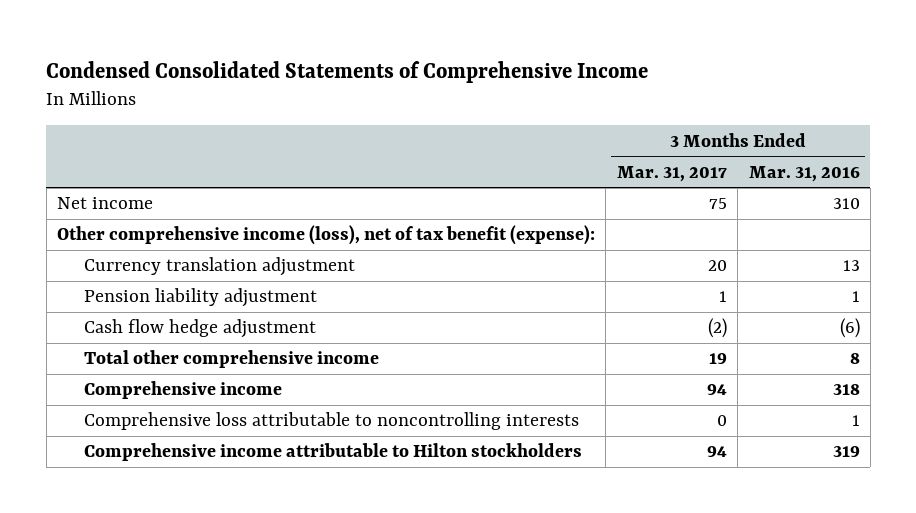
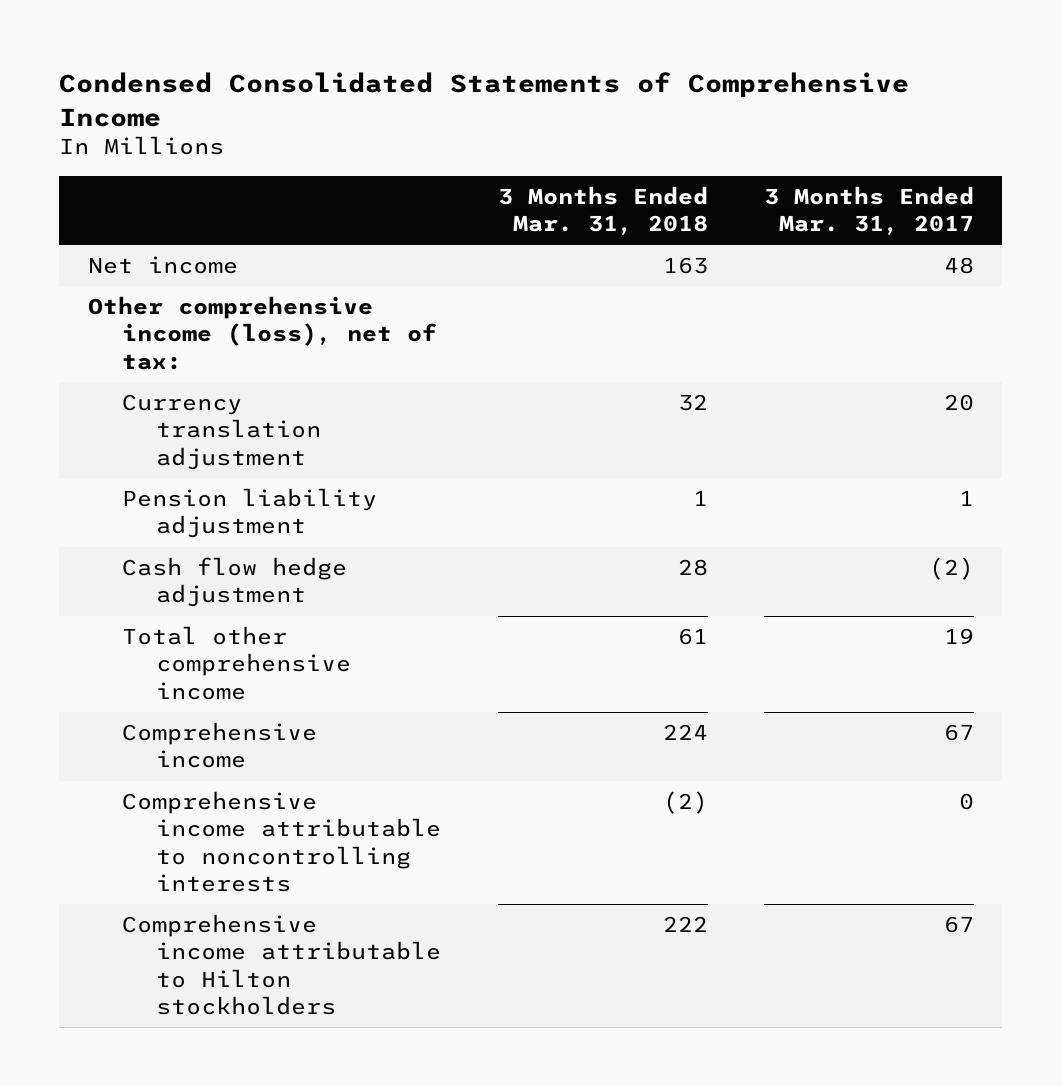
- | 3 Months Ended Mar. 31, 2017 | 3 Months Ended Mar. 31, 2016
+ | 3 Months Ended Mar. 31, 2018 | 3 Months Ended Mar. 31, 2017
- Net income | 75 | 310
- Other comprehensive income (loss), net of tax benefit (expense):
+ Net income | 163 | 48
+ Other comprehensive income (loss), net of tax:
- Comprehensive income | 94 | 318
- Comprehensive loss attributable to noncontrolling interests | 0 | 1
- Comprehensive income attributable to Hilton stockholders | 94 | 319
+ Comprehensive income | 224 | 67
+ Comprehensive income attributable to noncontrolling interests | (2) | 0
+ Comprehensive income attributable to Hilton stockholders | 222 | 67

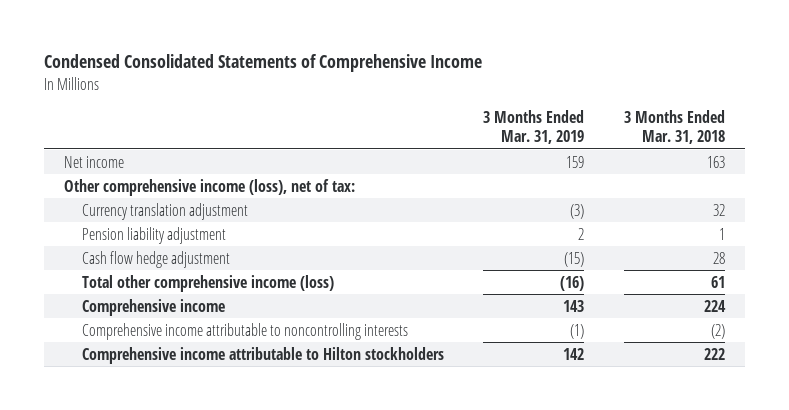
- | 3 Months Ended Mar. 31, 2018 | 3 Months Ended Mar. 31, 2017
+ | 3 Months Ended Mar. 31, 2019 | 3 Months Ended Mar. 31, 2018
- Total other comprehensive income | 61 | 19
+ Total other comprehensive income (loss) | (16) | 61

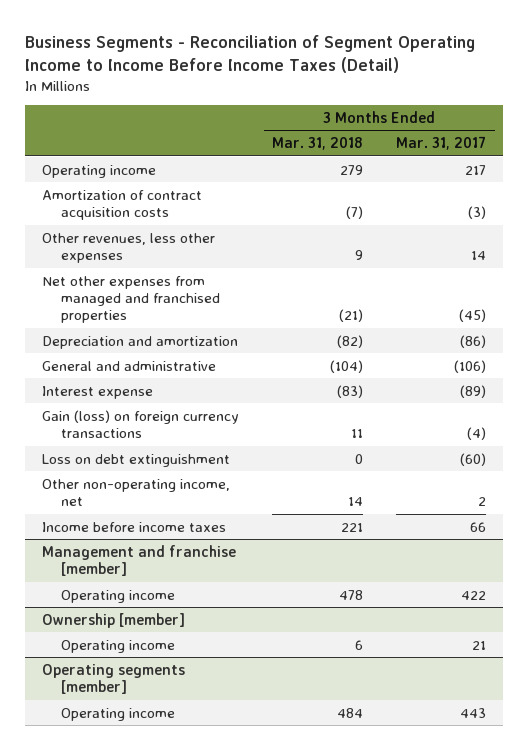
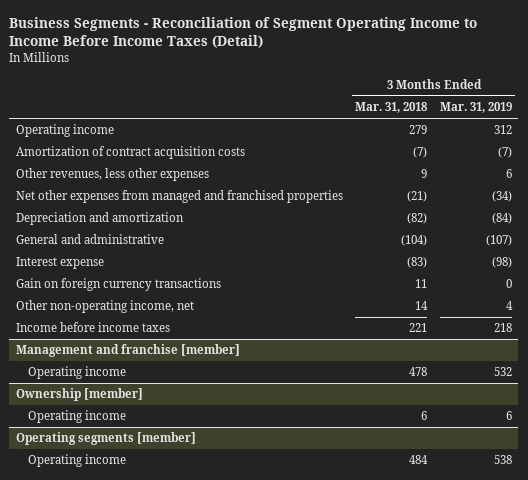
- | 3 Months Ended Mar. 31, 2018 | 3 Months Ended Mar. 31, 2017
+ | 3 Months Ended Mar. 31, 2018 | 3 Months Ended Mar. 31, 2019
- Gain (loss) on foreign currency transactions | 11 | (4)
- Loss on debt extinguishment | 0 | (60)
+ Gain on foreign currency transactions | 11 | 0

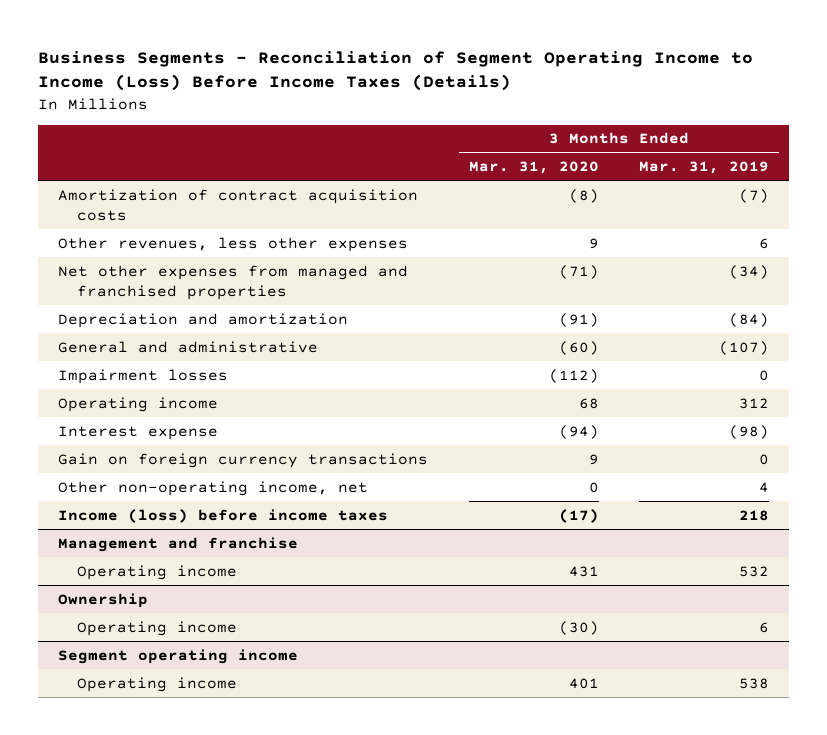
- Business Segments - Reconciliation of Segment Operating Income to Income Before Income Taxes (Detail)
+ Business Segments - Reconciliation of Segment Operating Income to Income (Loss) Before Income Taxes (Details)
- | 3 Months Ended Mar. 31, 2018 | 3 Months Ended Mar. 31, 2019
+ | 3 Months Ended Mar. 31, 2020 | 3 Months Ended Mar. 31, 2019
+ Impairment losses | (112) | 0
moved down: Operating income | 68 | 312
- Income before income taxes | 221 | 218
- Management and franchise [member]
+ Income (loss) before income taxes | (17) | 218
+ Management and franchise
- Ownership [member]
+ Ownership
- Operating segments [member]
+ Segment operating income

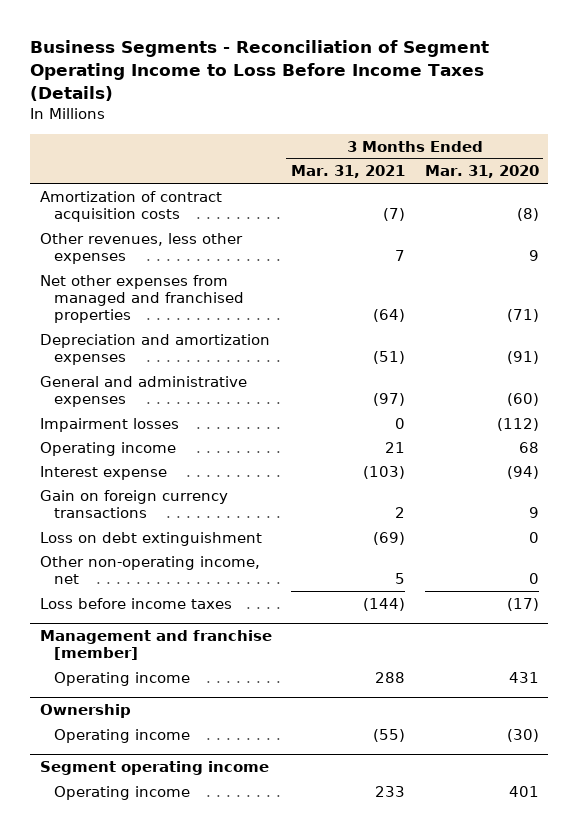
- Business Segments - Reconciliation of Segment Operating Income to Income (Loss) Before Income Taxes (Details)
+ Business Segments - Reconciliation of Segment Operating Income to Loss Before Income Taxes (Details)
- | 3 Months Ended Mar. 31, 2020 | 3 Months Ended Mar. 31, 2019
+ | 3 Months Ended Mar. 31, 2021 | 3 Months Ended Mar. 31, 2020
- Depreciation and amortization | (91) | (84)
- General and administrative | (60) | (107)
+ Depreciation and amortization expenses | (51) | (91)
+ General and administrative expenses | (97) | (60)
+ Loss on debt extinguishment | (69) | 0
- Income (loss) before income taxes | (17) | 218
- Management and franchise
+ Loss before income taxes | (144) | (17)
+ Management and franchise [member]

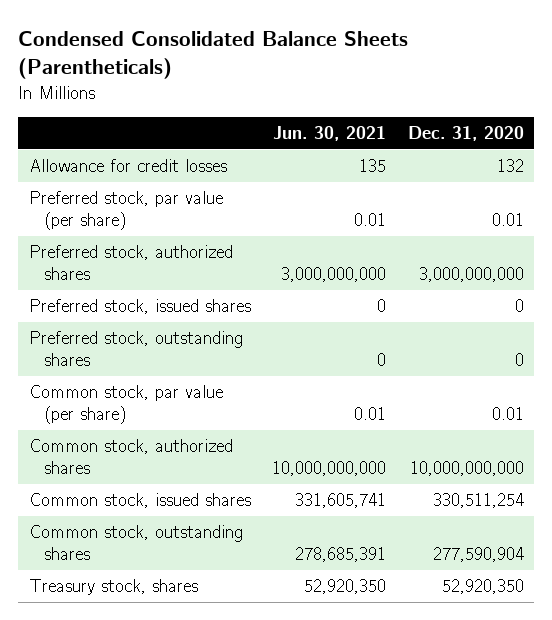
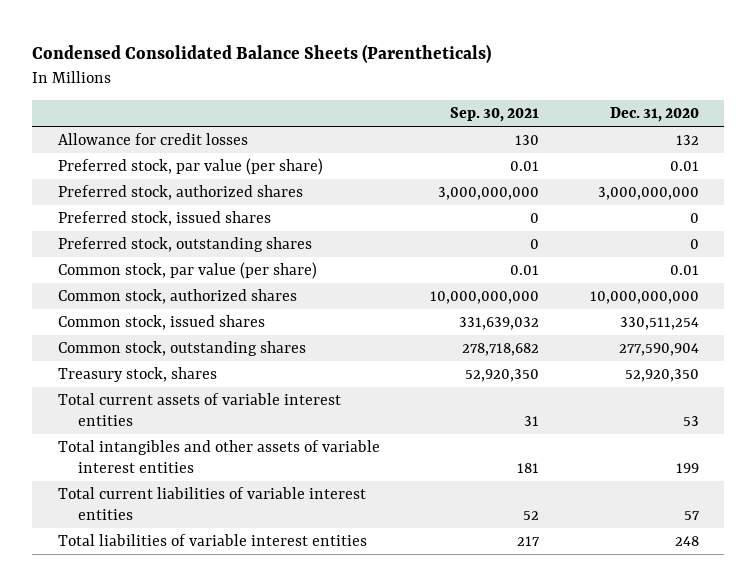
- | Jun. 30, 2021 | Dec. 31, 2020
+ | Sep. 30, 2021 | Dec. 31, 2020
+ Total current assets of variable interest entities | 31 | 53
+ Total intangibles and other assets of variable interest entities | 181 | 199
+ Total current liabilities of variable interest entities | 52 | 57
+ Total liabilities of variable interest entities | 217 | 248

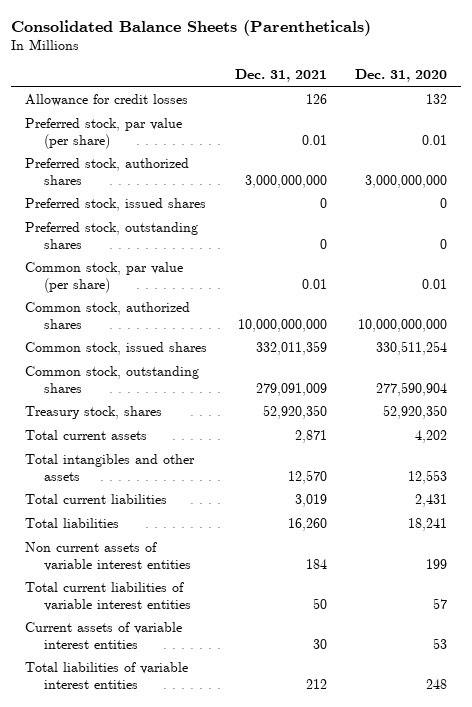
- Condensed Consolidated Balance Sheets (Parentheticals)
+ Consolidated Balance Sheets (Parentheticals)
- | Sep. 30, 2021 | Dec. 31, 2020
+ | Dec. 31, 2021 | Dec. 31, 2020
- Total current assets of variable interest entities | 31 | 53
- Total intangibles and other assets of variable interest entities | 181 | 199
+ Total current assets | 2,871 | 4,202
+ Total intangibles and other assets | 12,570 | 12,553
+ Total current liabilities | 3,019 | 2,431
+ Total liabilities | 16,260 | 18,241
+ Non current assets of variable interest entities | 184 | 199
+ Current assets of variable interest entities | 30 | 53

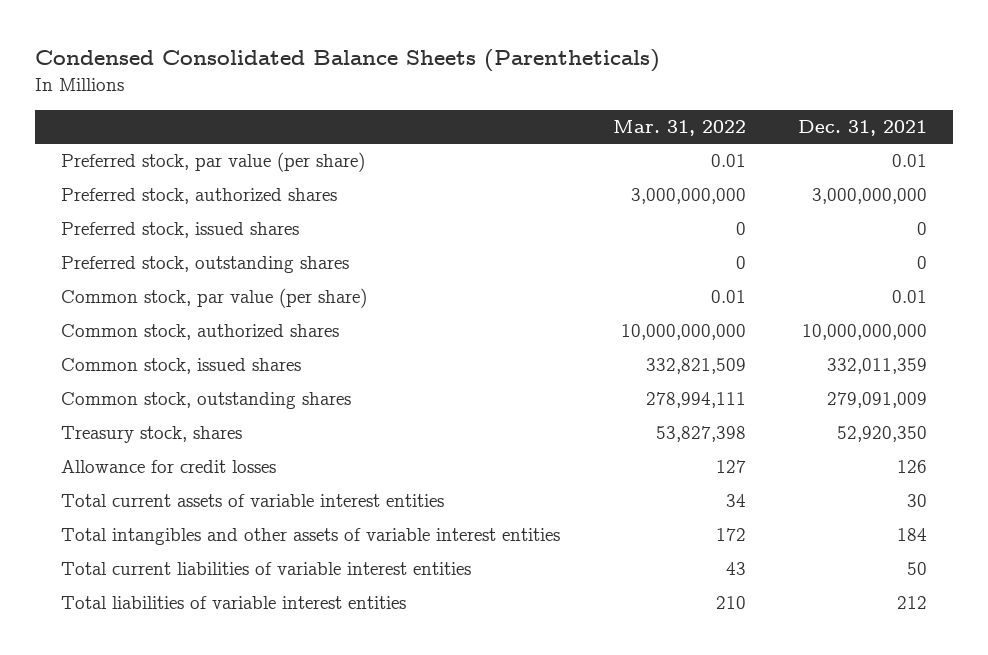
- Consolidated Balance Sheets (Parentheticals)
+ Condensed Consolidated Balance Sheets (Parentheticals)
- | Dec. 31, 2021 | Dec. 31, 2020
+ | Mar. 31, 2022 | Dec. 31, 2021
- Total current assets | 2,871 | 4,202
- Total intangibles and other assets | 12,570 | 12,553
- Total current liabilities | 3,019 | 2,431
- Total liabilities | 16,260 | 18,241
- Non current assets of variable interest entities | 184 | 199
moved down: Allowance for credit losses | 127 | 126
+ Total current assets of variable interest entities | 34 | 30
+ Total intangibles and other assets of variable interest entities | 172 | 184
- Current assets of variable interest entities | 30 | 53

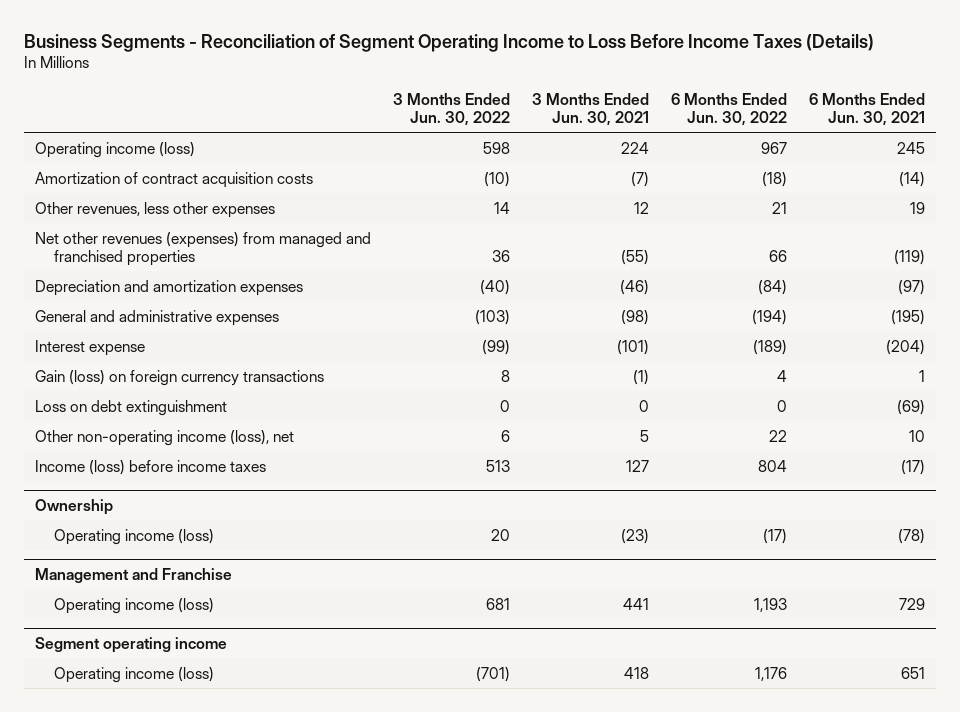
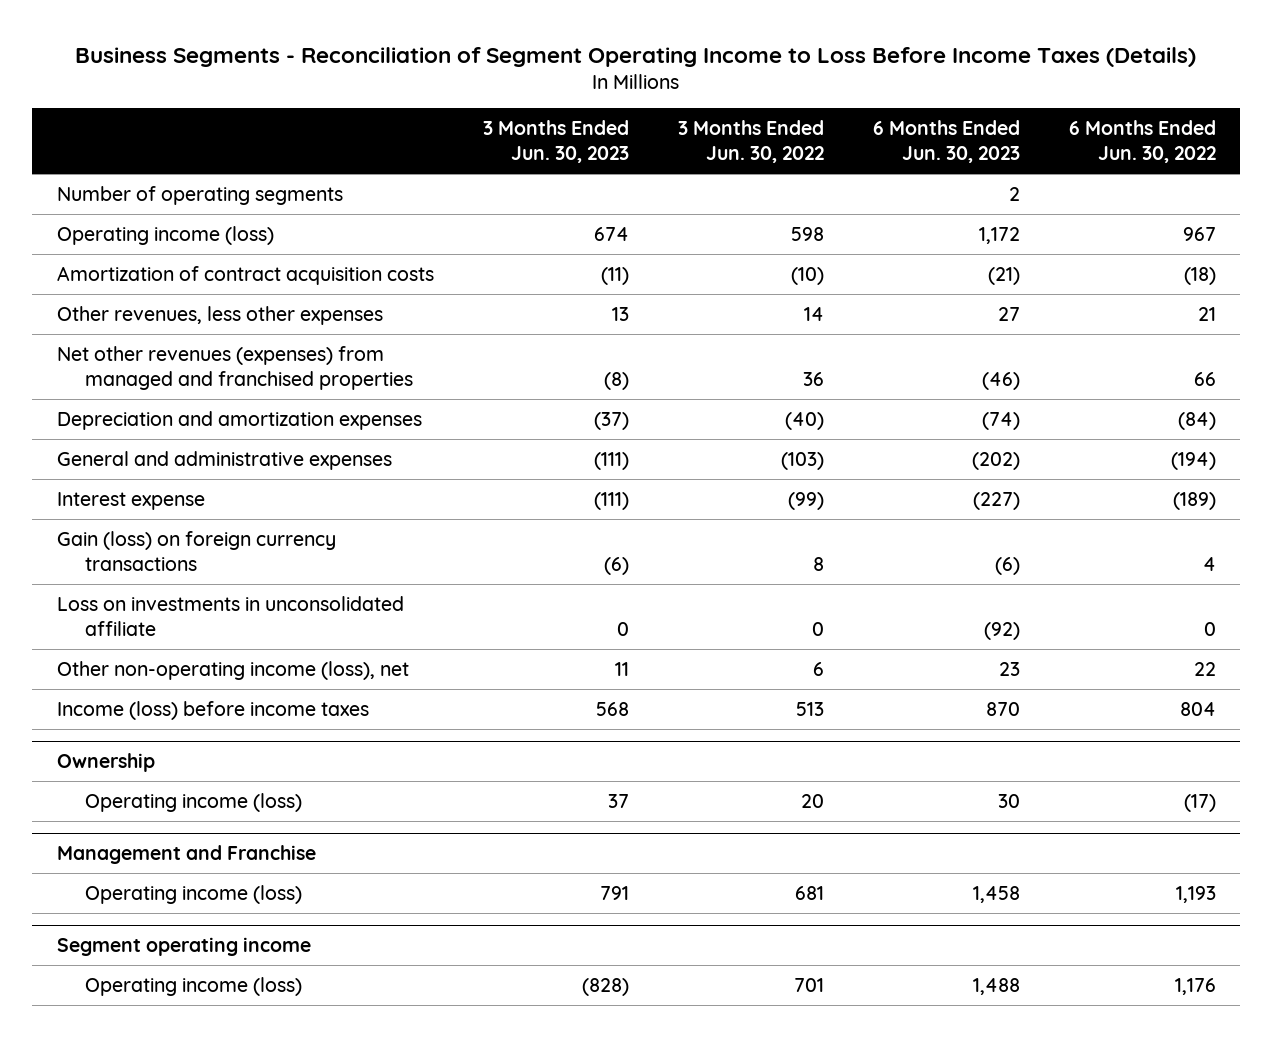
- | 3 Months Ended Jun. 30, 2022 | 3 Months Ended Jun. 30, 2021 | 6 Months Ended Jun. 30, 2022 | 6 Months Ended Jun. 30, 2021
+ | 3 Months Ended Jun. 30, 2023 | 3 Months Ended Jun. 30, 2022 | 6 Months Ended Jun. 30, 2023 | 6 Months Ended Jun. 30, 2022
+ Number of operating segments | | | 2 |
- Loss on debt extinguishment | 0 | 0 | 0 | (69)
+ Loss on investments in unconsolidated affiliate | 0 | 0 | (92) | 0
@ Segment operating income
- Operating income (loss) | (701) | 418 | 1,176 | 651
+ Operating income (loss) | (828) | 701 | 1,488 | 1,176

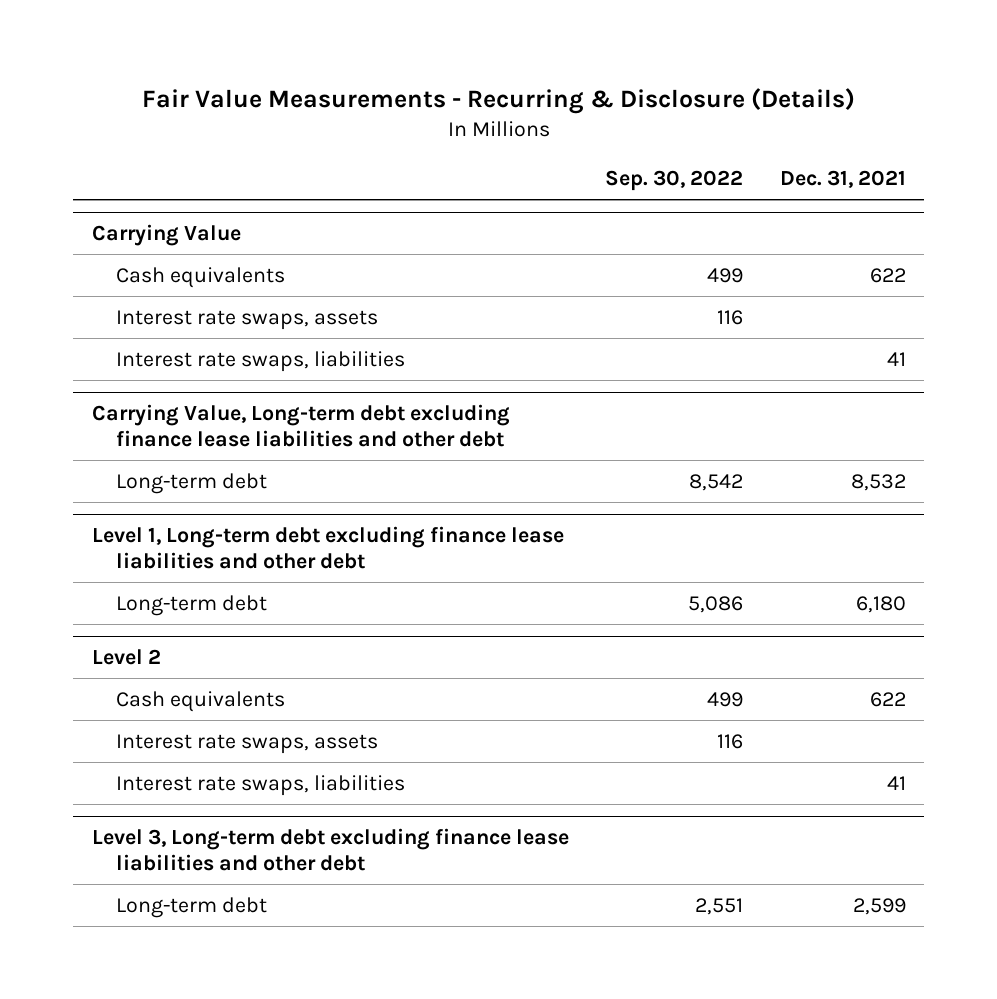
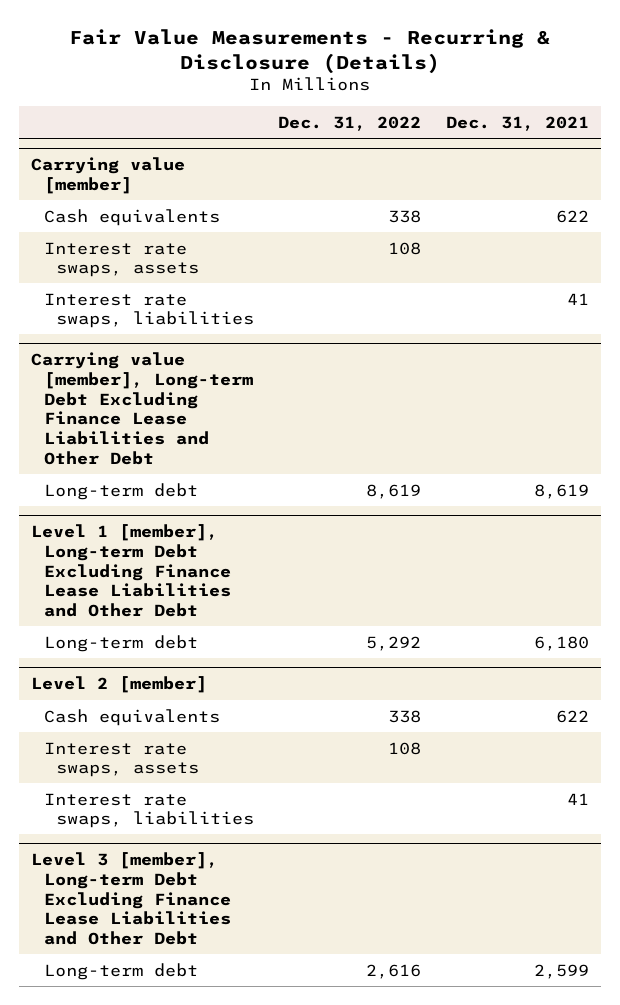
- | Sep. 30, 2022 | Dec. 31, 2021
+ | Dec. 31, 2022 | Dec. 31, 2021
- Carrying Value
+ Carrying value [member]
- Carrying Value, Long-term debt excluding finance lease liabilities and other debt
- Long-term debt | 8,542 | 8,532
- Level 1, Long-term debt excluding finance lease liabilities and other debt
+ Carrying value [member], Long-term Debt Excluding Finance Lease Liabilities and Other Debt
+ Long-term debt | 8,619 | 8,619
+ Level 1 [member], Long-term Debt Excluding Finance Lease Liabilities and Other Debt
- Level 2
+ Level 2 [member]
- Level 3, Long-term debt excluding finance lease liabilities and other debt
+ Level 3 [member], Long-term Debt Excluding Finance Lease Liabilities and Other Debt

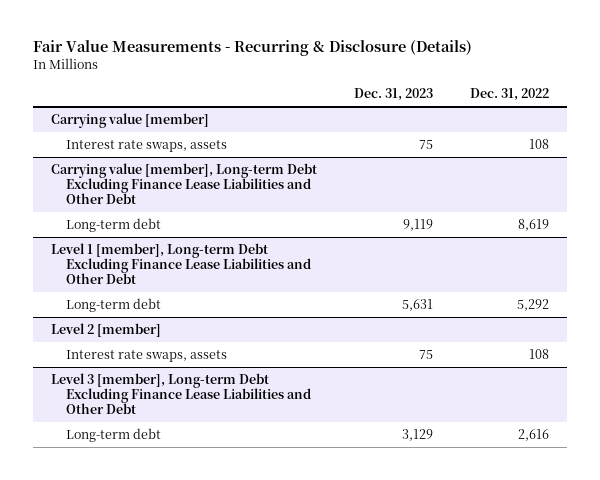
- | Dec. 31, 2022 | Dec. 31, 2021
+ | Dec. 31, 2023 | Dec. 31, 2022
@ Carrying value [member]
- Cash equivalents | 338 | 622
- Interest rate swaps, liabilities | | 41
@ Level 2 [member]
- Cash equivalents | 338 | 622
- Interest rate swaps, liabilities | | 41

